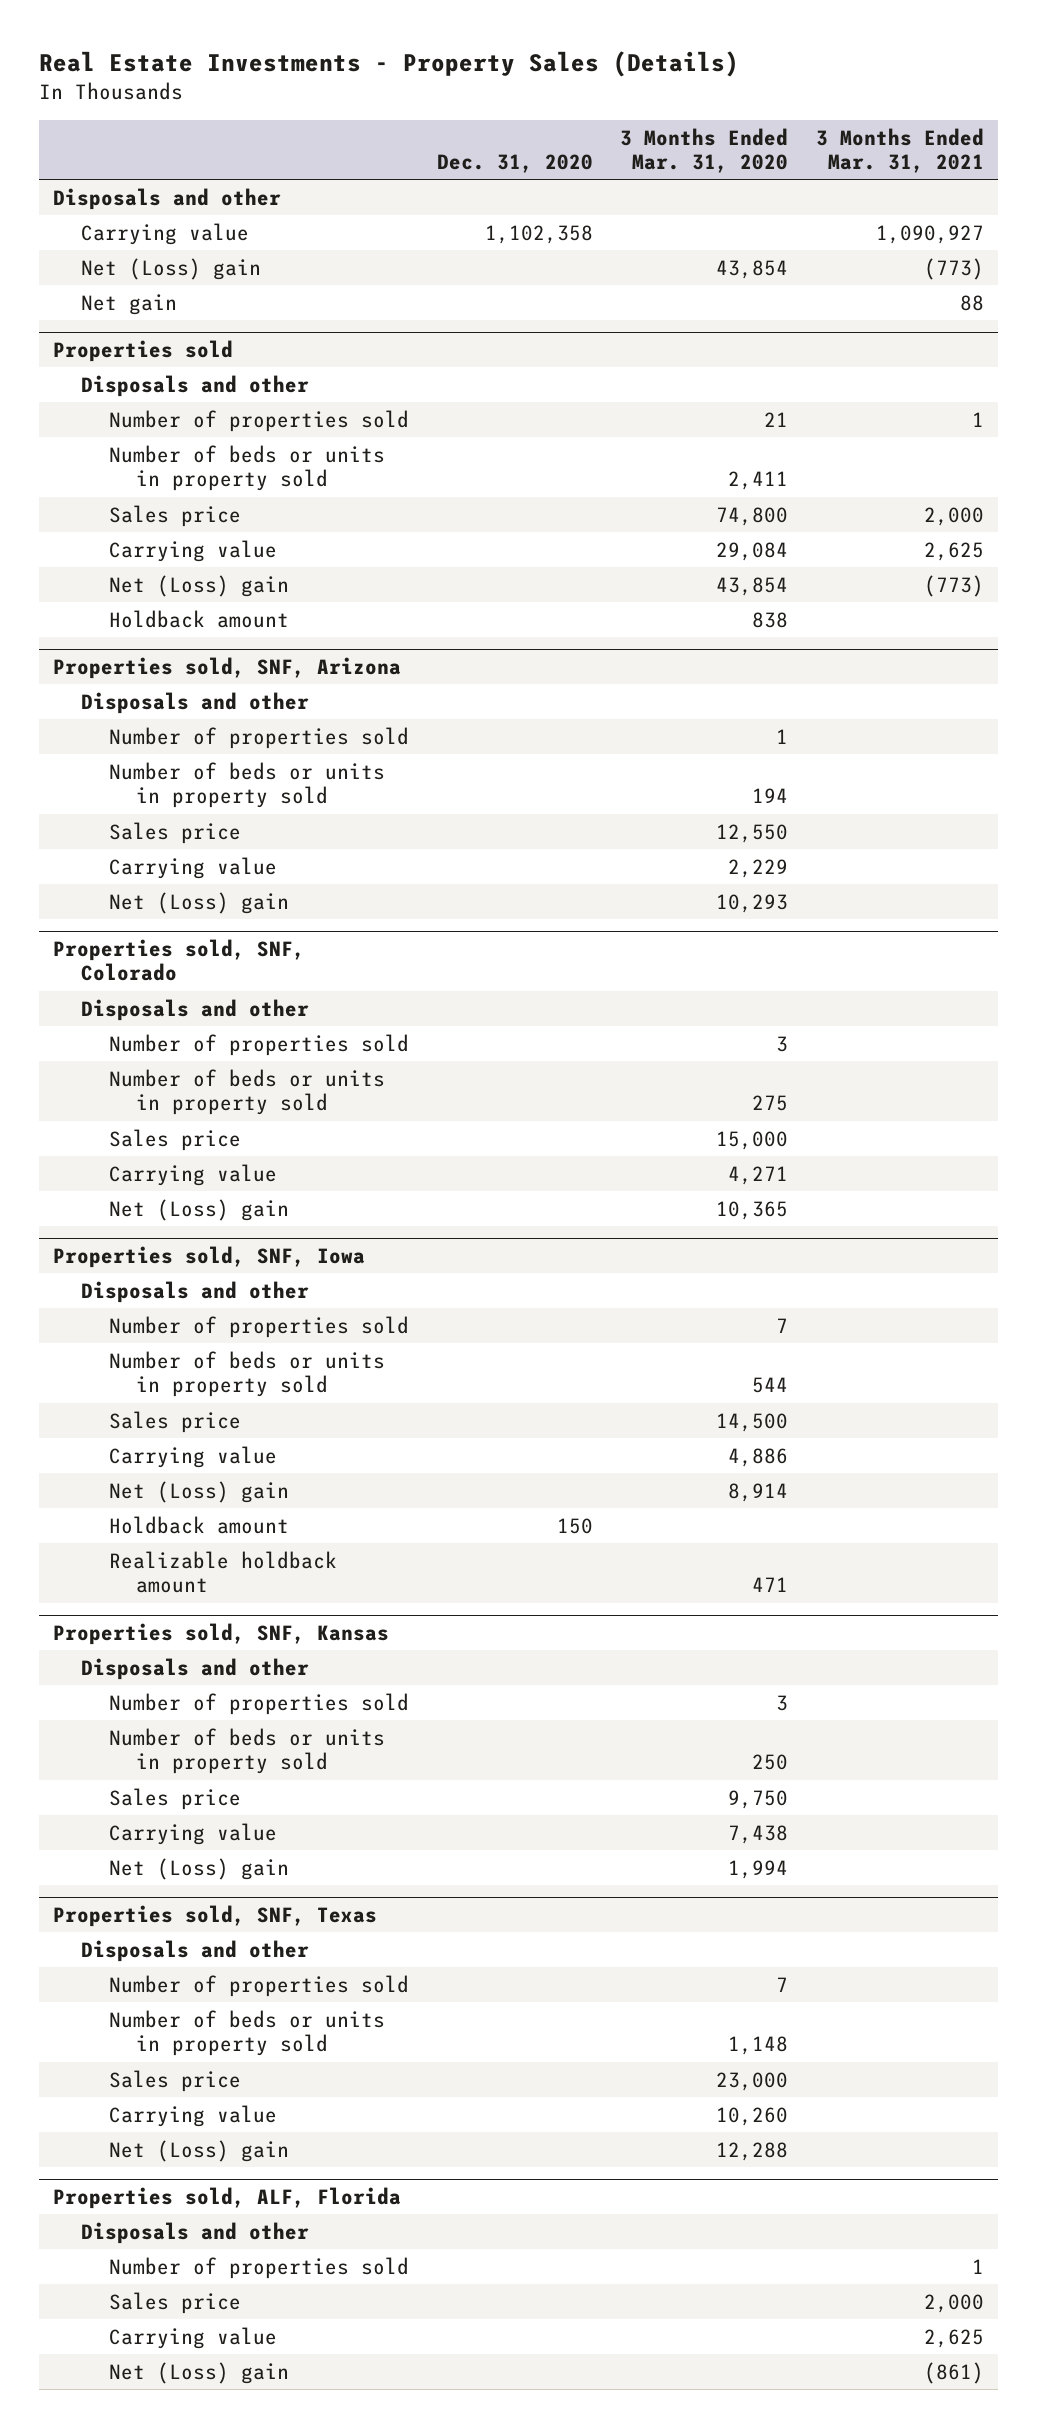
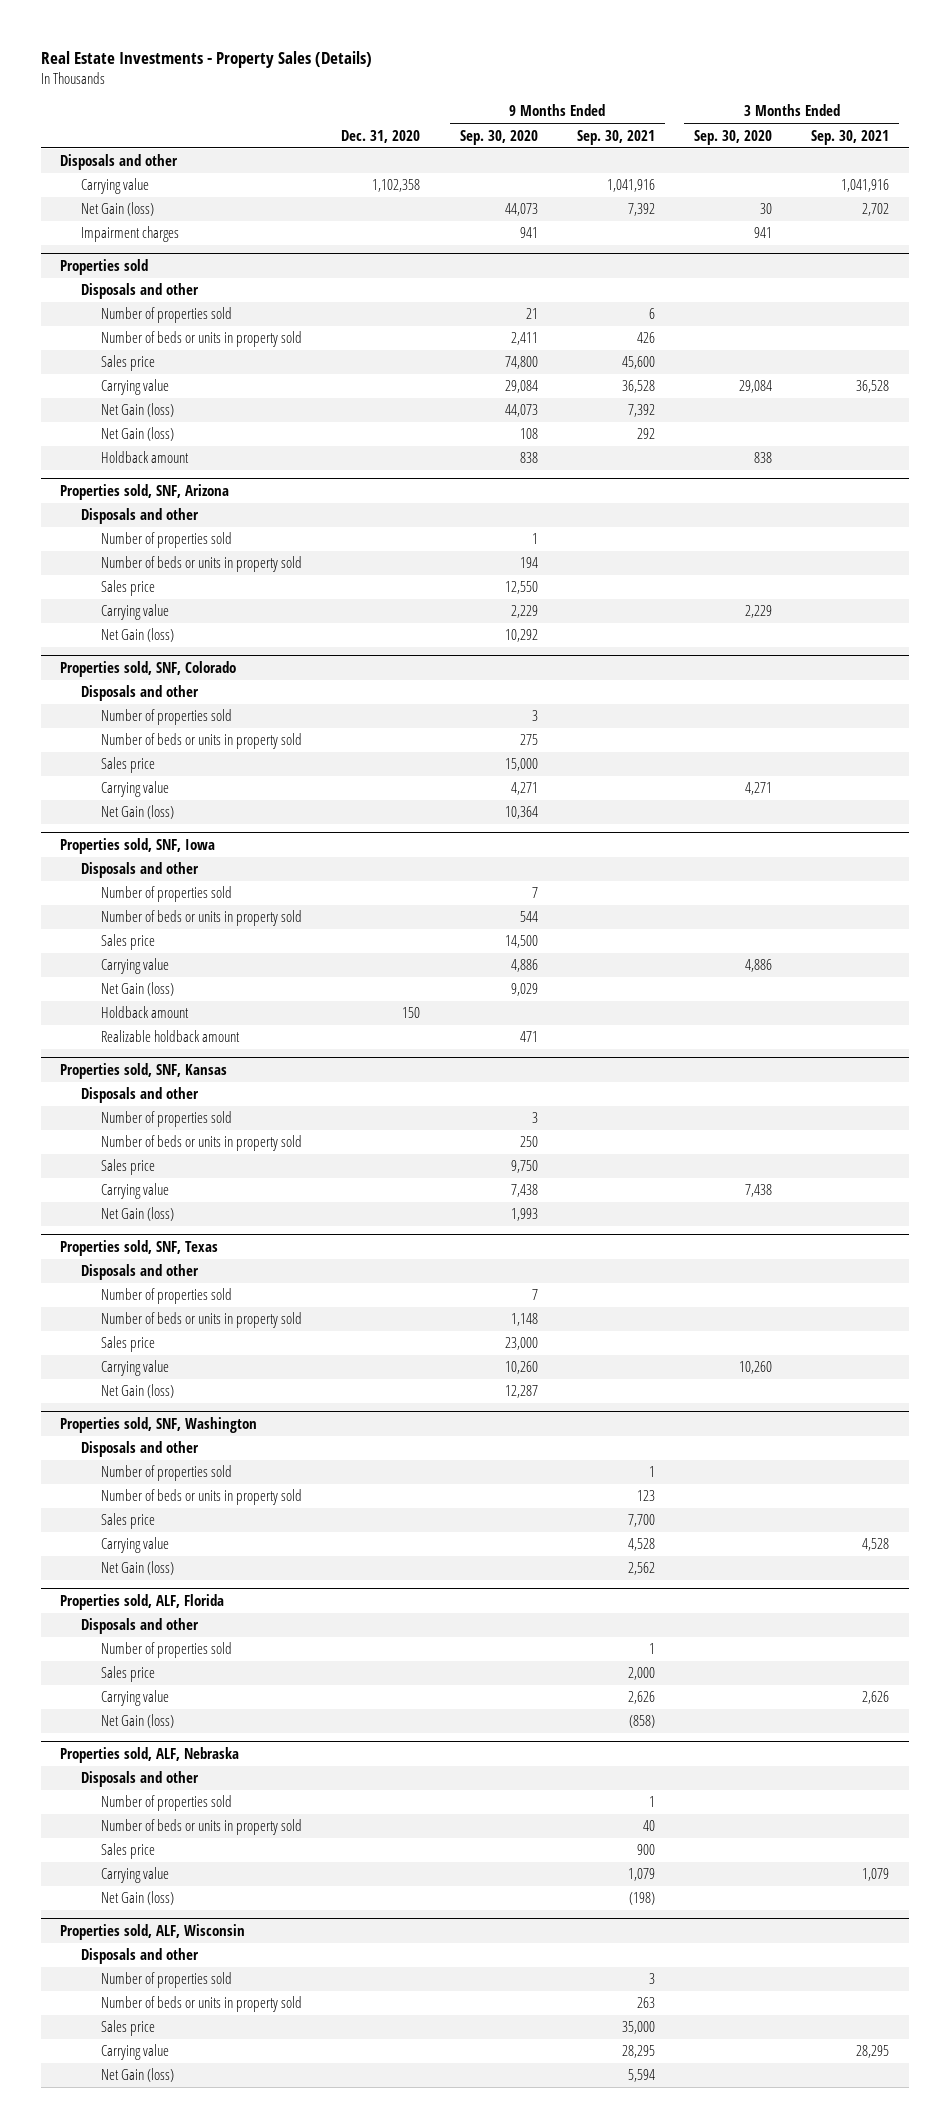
- | Dec. 31, 2020 | 3 Months Ended Mar. 31, 2020 | 3 Months Ended Mar. 31, 2021
+ | Dec. 31, 2020 | 9 Months Ended Sep. 30, 2020 | 9 Months Ended Sep. 30, 2021 | 3 Months Ended Sep. 30, 2020 | 3 Months Ended Sep. 30, 2021
- Net (Loss) gain | | 43,854 | (773)
- Net gain | | | 88
+ Net Gain (loss) | | 44,073 | 7,392 | 30 | 2,702
+ Impairment charges | | 941 | | 941 |
@ Properties sold
- Net (Loss) gain | | 43,854 | (773)
+ Net Gain (loss) | | 44,073 | 7,392 | |
+ Net Gain (loss) | | 108 | 292 | |
@ Properties sold, SNF, Arizona
- Net (Loss) gain | | 10,293 |
+ Net Gain (loss) | | 10,292 | | |
@ Properties sold, SNF, Colorado
- Net (Loss) gain | | 10,365 |
+ Net Gain (loss) | | 10,364 | | |
@ Properties sold, SNF, Iowa
- Net (Loss) gain | | 8,914 |
+ Net Gain (loss) | | 9,029 | | |
@ Properties sold, SNF, Kansas
- Net (Loss) gain | | 1,994 |
+ Net Gain (loss) | | 1,993 | | |
@ Properties sold, SNF, Texas
- Net (Loss) gain | | 12,288 |
+ Net Gain (loss) | | 12,287 | | |
+ Properties sold, SNF, Washington
+ Disposals and other
+ Number of properties sold | | | 1 | |
+ Number of beds or units in property sold | | | 123 | |
+ Sales price | | | 7,700 | |
+ Carrying value | | | 4,528 | | 4,528
+ Net Gain (loss) | | | 2,562 | |
@ Properties sold, ALF, Florida
- Net (Loss) gain | | | (861)
+ Net Gain (loss) | | | (858) | |
+ Properties sold, ALF, Nebraska
+ Disposals and other
+ Number of properties sold | | | 1 | |
+ Number of beds or units in property sold | | | 40 | |
+ Sales price | | | 900 | |
+ Carrying value | | | 1,079 | | 1,079
+ Net Gain (loss) | | | (198) | |
+ Properties sold, ALF, Wisconsin
+ Disposals and other
+ Number of properties sold | | | 3 | |
+ Number of beds or units in property sold | | | 263 | |
+ Sales price | | | 35,000 | |
+ Carrying value | | | 28,295 | | 28,295
+ Net Gain (loss) | | | 5,594 | |

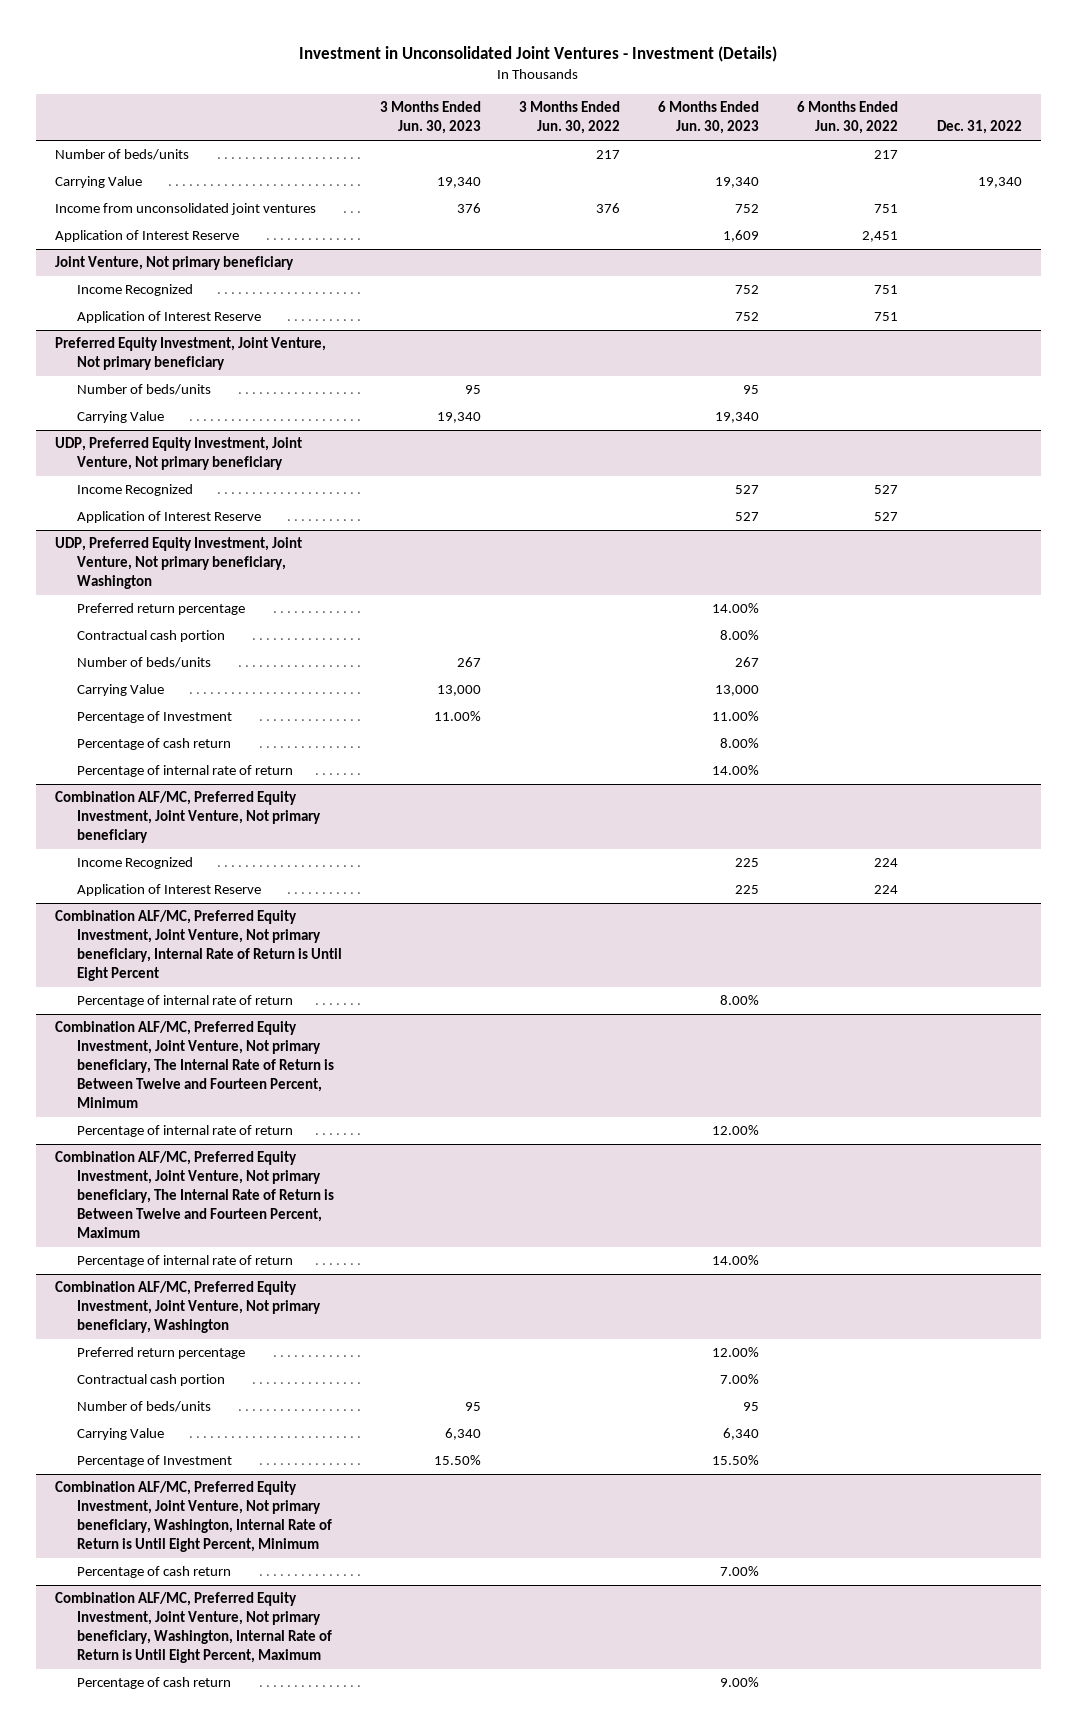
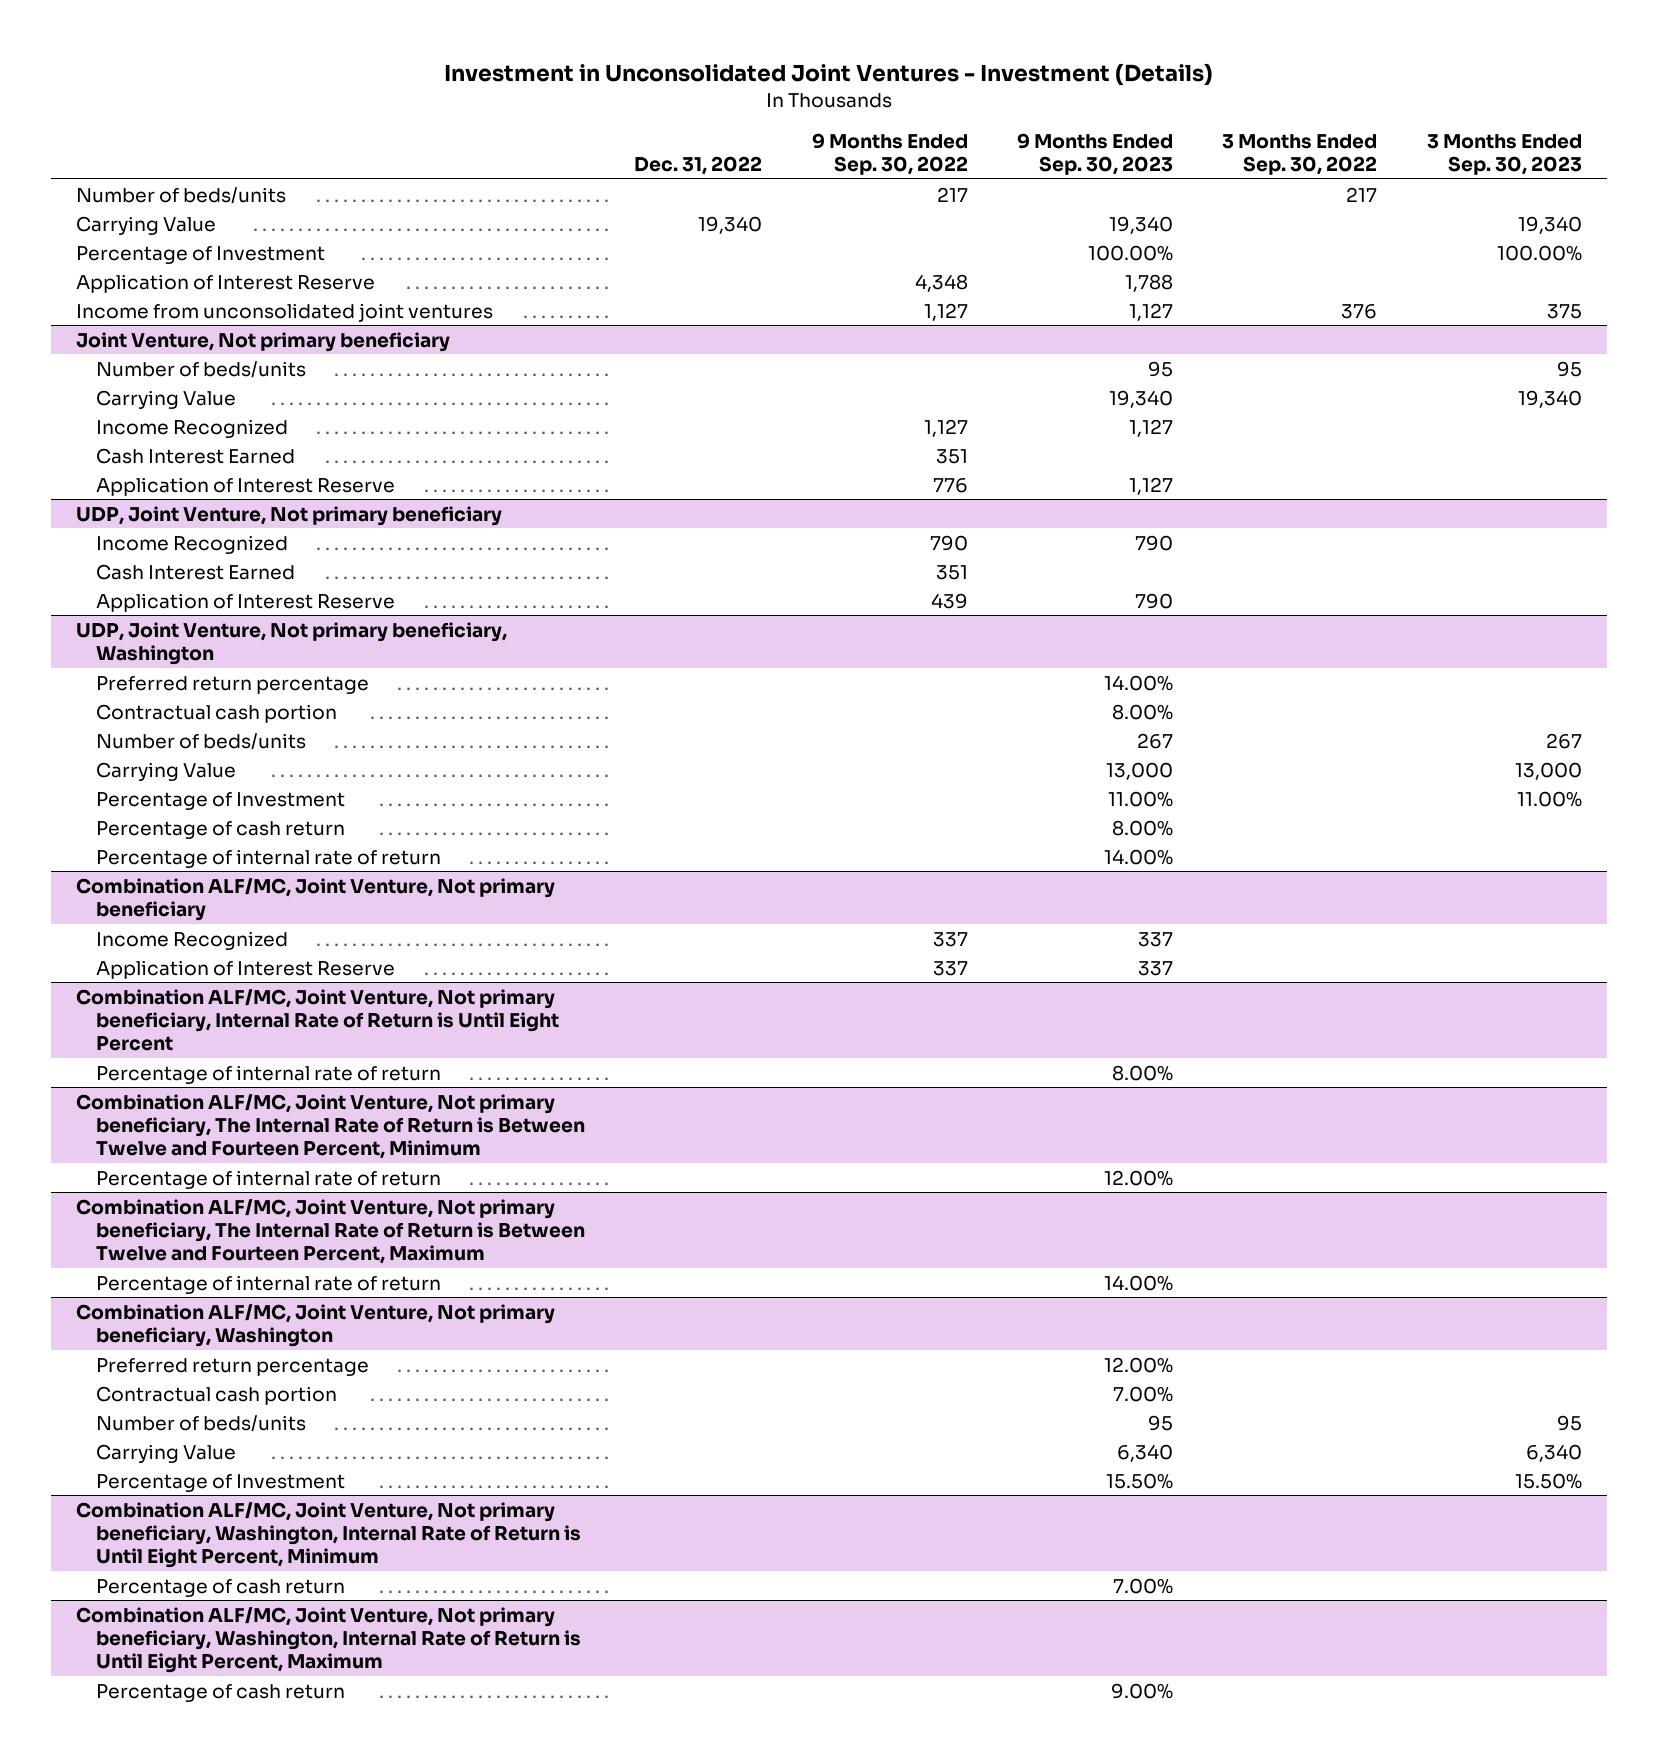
- | 3 Months Ended Jun. 30, 2023 | 3 Months Ended Jun. 30, 2022 | 6 Months Ended Jun. 30, 2023 | 6 Months Ended Jun. 30, 2022 | Dec. 31, 2022
+ | Dec. 31, 2022 | 9 Months Ended Sep. 30, 2022 | 9 Months Ended Sep. 30, 2023 | 3 Months Ended Sep. 30, 2022 | 3 Months Ended Sep. 30, 2023
+ Percentage of Investment | | | 100.00% | | 100.00%
moved down: Income from unconsolidated joint ventures | | 1,127 | 1,127 | 376 | 375
@ Joint Venture, Not primary beneficiary
+ Number of beds/units | | | 95 | | 95
+ Carrying Value | | | 19,340 | | 19,340
+ Cash Interest Earned | | 351 | | |
- Preferred Equity Investment, Joint Venture, Not primary beneficiary
- Number of beds/units | 95 | | 95 | |
- Carrying Value | 19,340 | | 19,340 | |
- UDP, Preferred Equity Investment, Joint Venture, Not primary beneficiary
+ UDP, Joint Venture, Not primary beneficiary
+ Cash Interest Earned | | 351 | | |
- UDP, Preferred Equity Investment, Joint Venture, Not primary beneficiary, Washington
+ UDP, Joint Venture, Not primary beneficiary, Washington
- Combination ALF/MC, Preferred Equity Investment, Joint Venture, Not primary beneficiary
+ Combination ALF/MC, Joint Venture, Not primary beneficiary
- Combination ALF/MC, Preferred Equity Investment, Joint Venture, Not primary beneficiary, Internal Rate of Return is Until Eight Percent
+ Combination ALF/MC, Joint Venture, Not primary beneficiary, Internal Rate of Return is Until Eight Percent
- Combination ALF/MC, Preferred Equity Investment, Joint Venture, Not primary beneficiary, The Internal Rate of Return is Between Twelve and Fourteen Percent, Minimum
+ Combination ALF/MC, Joint Venture, Not primary beneficiary, The Internal Rate of Return is Between Twelve and Fourteen Percent, Minimum
- Combination ALF/MC, Preferred Equity Investment, Joint Venture, Not primary beneficiary, The Internal Rate of Return is Between Twelve and Fourteen Percent, Maximum
+ Combination ALF/MC, Joint Venture, Not primary beneficiary, The Internal Rate of Return is Between Twelve and Fourteen Percent, Maximum
- Combination ALF/MC, Preferred Equity Investment, Joint Venture, Not primary beneficiary, Washington
+ Combination ALF/MC, Joint Venture, Not primary beneficiary, Washington
- Combination ALF/MC, Preferred Equity Investment, Joint Venture, Not primary beneficiary, Washington, Internal Rate of Return is Until Eight Percent, Minimum
+ Combination ALF/MC, Joint Venture, Not primary beneficiary, Washington, Internal Rate of Return is Until Eight Percent, Minimum
- Combination ALF/MC, Preferred Equity Investment, Joint Venture, Not primary beneficiary, Washington, Internal Rate of Return is Until Eight Percent, Maximum
+ Combination ALF/MC, Joint Venture, Not primary beneficiary, Washington, Internal Rate of Return is Until Eight Percent, Maximum

